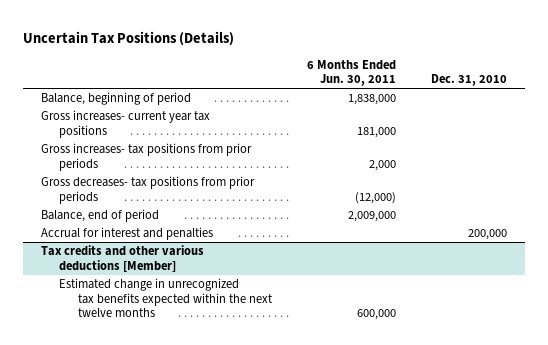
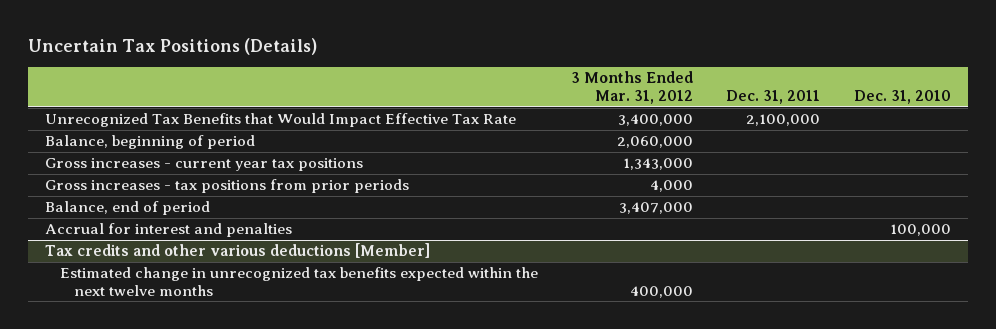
- | 6 Months Ended Jun. 30, 2011 | Dec. 31, 2010
+ | 3 Months Ended Mar. 31, 2012 | Dec. 31, 2011 | Dec. 31, 2010
+ Unrecognized Tax Benefits that Would Impact Effective Tax Rate | 3,400,000 | 2,100,000 |
- Gross increases- current year tax positions | 181,000 |
- Gross increases- tax positions from prior periods | 2,000 |
- Gross decreases- tax positions from prior periods | (12,000) |
+ Gross increases - current year tax positions | 1,343,000 | |
+ Gross increases - tax positions from prior periods | 4,000 | |
- Accrual for interest and penalties | | 200,000
+ Accrual for interest and penalties | | | 100,000

